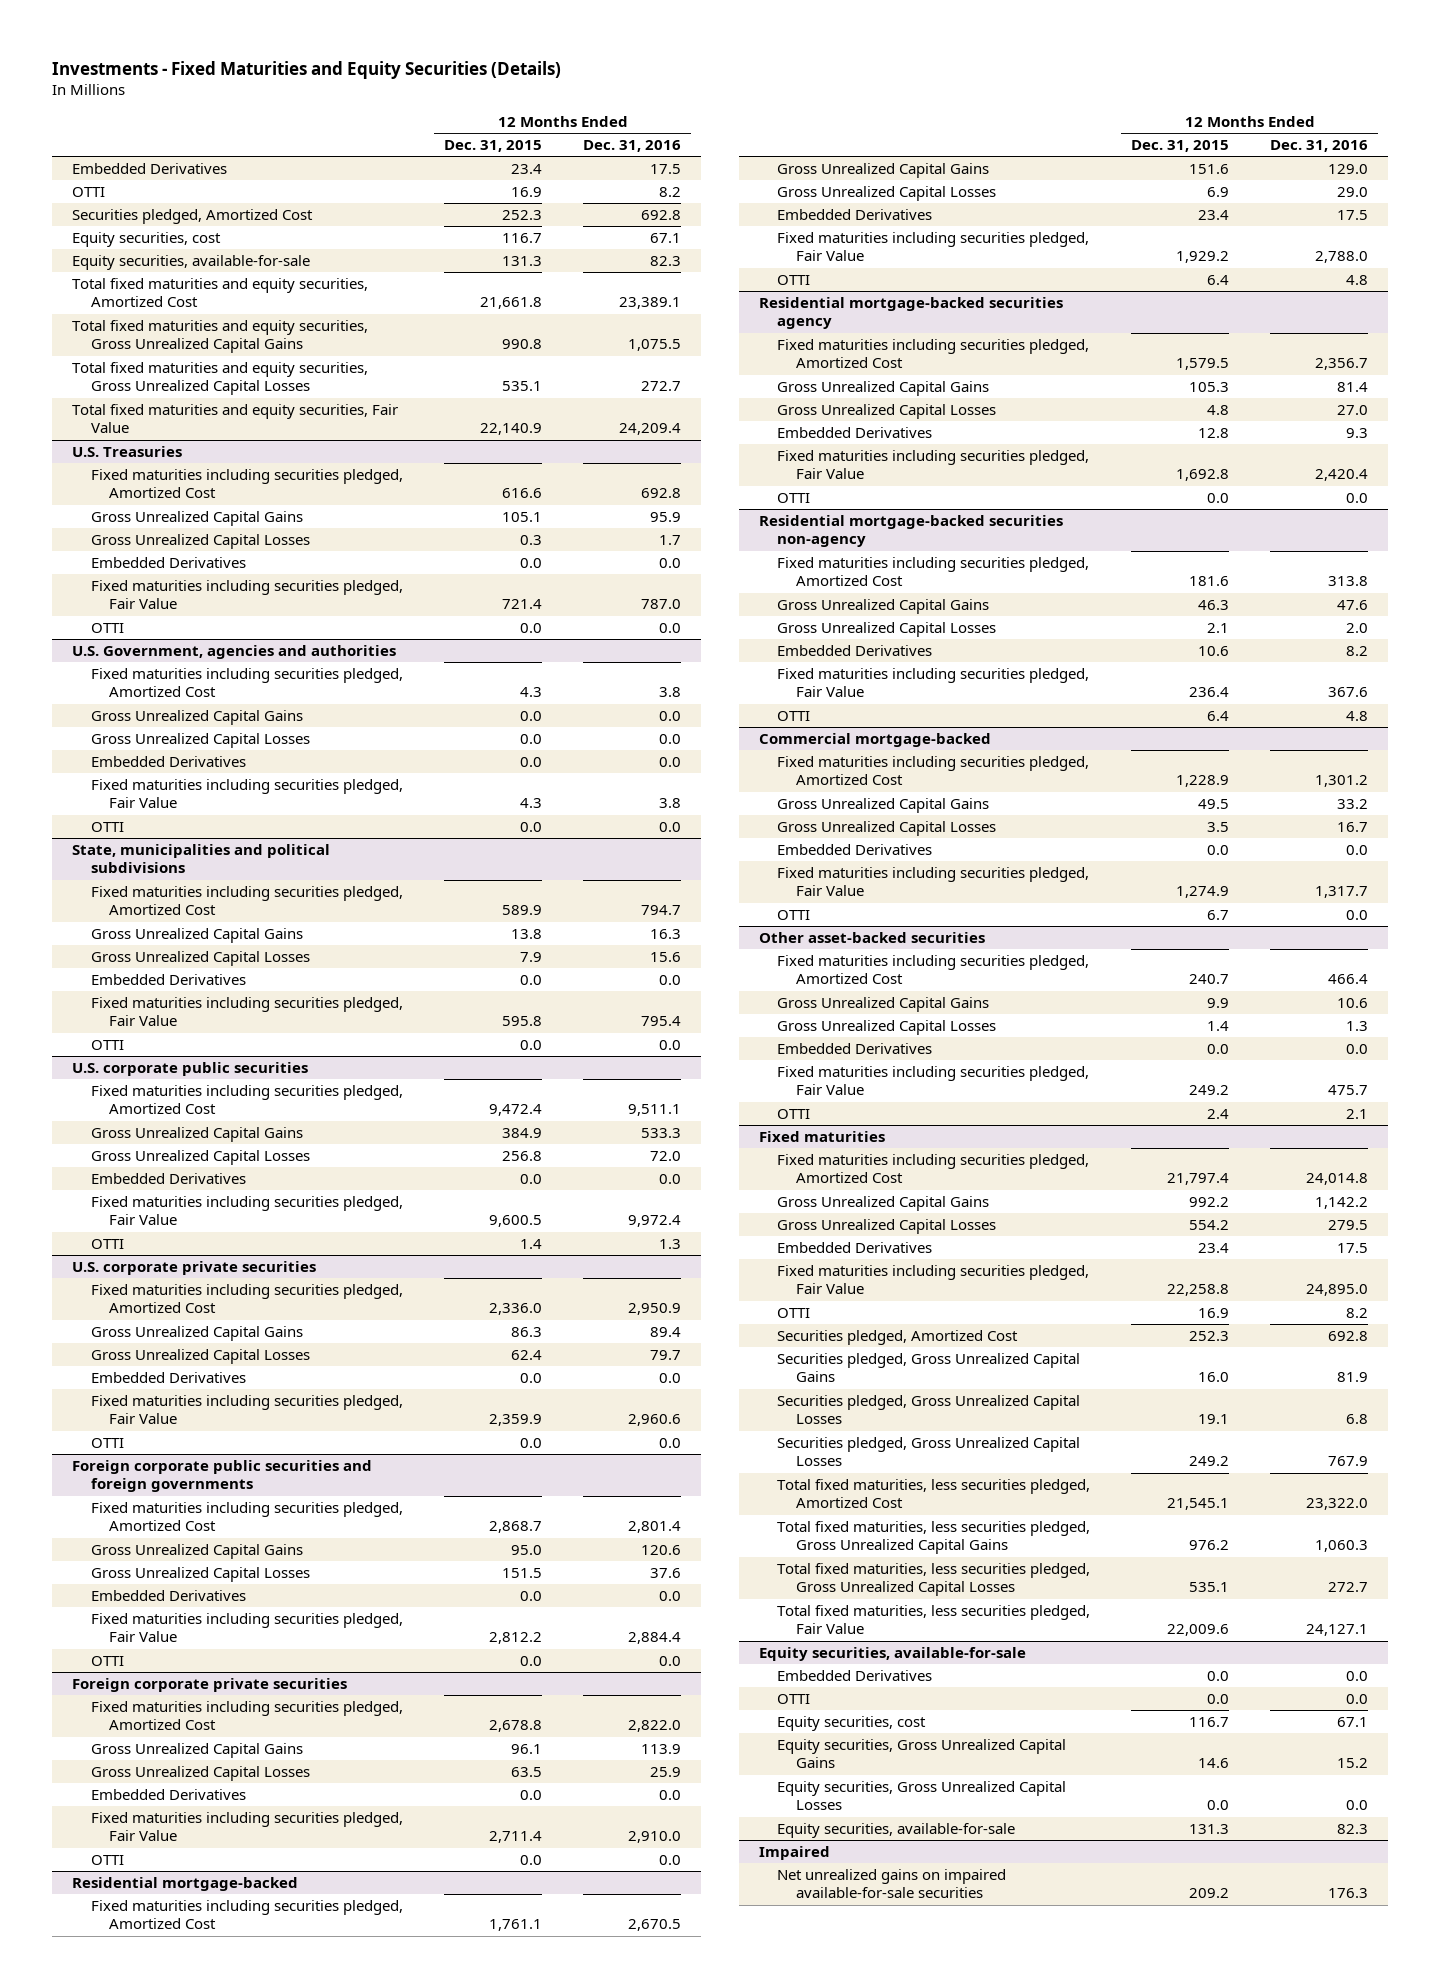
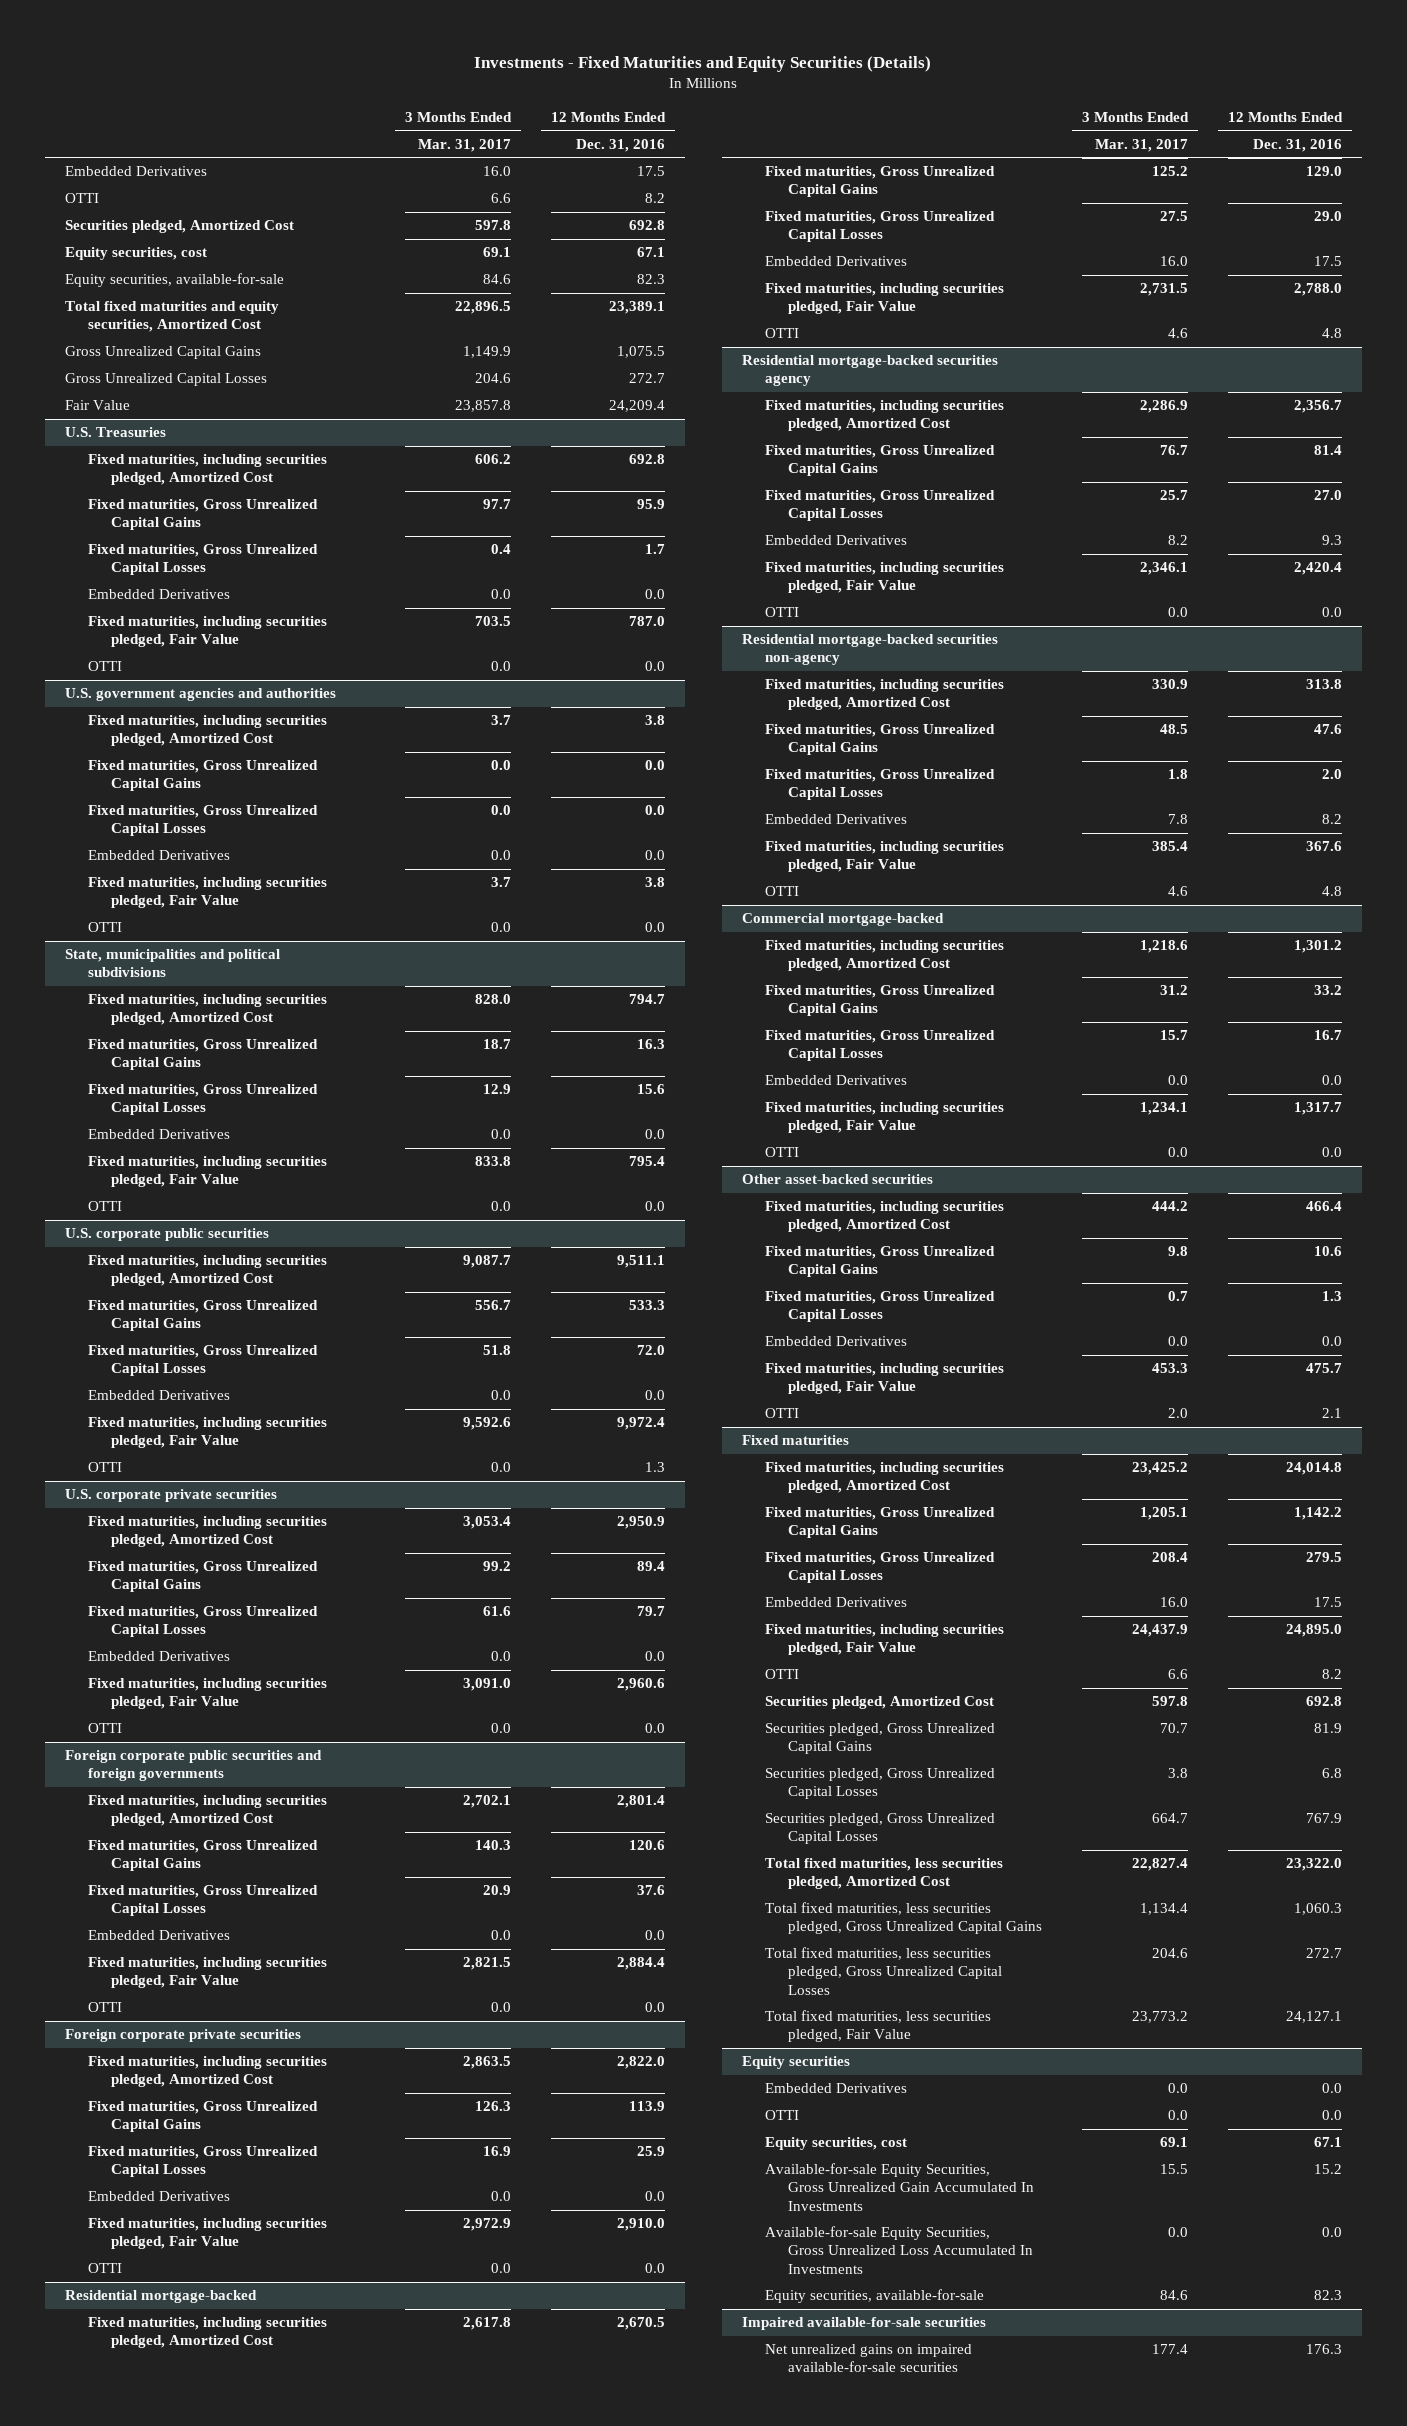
- | 12 Months Ended Dec. 31, 2015 | 12 Months Ended Dec. 31, 2016
+ | 3 Months Ended Mar. 31, 2017 | 12 Months Ended Dec. 31, 2016
- Total fixed maturities and equity securities, Gross Unrealized Capital Gains | 990.8 | 1,075.5
- Total fixed maturities and equity securities, Gross Unrealized Capital Losses | 535.1 | 272.7
- Total fixed maturities and equity securities, Fair Value | 22,140.9 | 24,209.4
+ Gross Unrealized Capital Gains | 1,149.9 | 1,075.5
+ Gross Unrealized Capital Losses | 204.6 | 272.7
+ Fair Value | 23,857.8 | 24,209.4
@ U.S. Treasuries
- Fixed maturities including securities pledged, Amortized Cost | 616.6 | 692.8
- Gross Unrealized Capital Gains | 105.1 | 95.9
- Gross Unrealized Capital Losses | 0.3 | 1.7
+ Fixed maturities, including securities pledged, Amortized Cost | 606.2 | 692.8
+ Fixed maturities, Gross Unrealized Capital Gains | 97.7 | 95.9
+ Fixed maturities, Gross Unrealized Capital Losses | 0.4 | 1.7
- Fixed maturities including securities pledged, Fair Value | 721.4 | 787.0
+ Fixed maturities, including securities pledged, Fair Value | 703.5 | 787.0
- U.S. Government, agencies and authorities
- Fixed maturities including securities pledged, Amortized Cost | 4.3 | 3.8
- Gross Unrealized Capital Gains | 0.0 | 0.0
- Gross Unrealized Capital Losses | 0.0 | 0.0
+ U.S. government agencies and authorities
+ Fixed maturities, including securities pledged, Amortized Cost | 3.7 | 3.8
+ Fixed maturities, Gross Unrealized Capital Gains | 0.0 | 0.0
+ Fixed maturities, Gross Unrealized Capital Losses | 0.0 | 0.0
- Fixed maturities including securities pledged, Fair Value | 4.3 | 3.8
+ Fixed maturities, including securities pledged, Fair Value | 3.7 | 3.8
@ State, municipalities and political subdivisions
- Fixed maturities including securities pledged, Amortized Cost | 589.9 | 794.7
- Gross Unrealized Capital Gains | 13.8 | 16.3
- Gross Unrealized Capital Losses | 7.9 | 15.6
+ Fixed maturities, including securities pledged, Amortized Cost | 828.0 | 794.7
+ Fixed maturities, Gross Unrealized Capital Gains | 18.7 | 16.3
+ Fixed maturities, Gross Unrealized Capital Losses | 12.9 | 15.6
- Fixed maturities including securities pledged, Fair Value | 595.8 | 795.4
+ Fixed maturities, including securities pledged, Fair Value | 833.8 | 795.4
@ U.S. corporate public securities
- Fixed maturities including securities pledged, Amortized Cost | 9,472.4 | 9,511.1
- Gross Unrealized Capital Gains | 384.9 | 533.3
- Gross Unrealized Capital Losses | 256.8 | 72.0
+ Fixed maturities, including securities pledged, Amortized Cost | 9,087.7 | 9,511.1
+ Fixed maturities, Gross Unrealized Capital Gains | 556.7 | 533.3
+ Fixed maturities, Gross Unrealized Capital Losses | 51.8 | 72.0
- Fixed maturities including securities pledged, Fair Value | 9,600.5 | 9,972.4
+ Fixed maturities, including securities pledged, Fair Value | 9,592.6 | 9,972.4
@ U.S. corporate private securities
- Fixed maturities including securities pledged, Amortized Cost | 2,336.0 | 2,950.9
- Gross Unrealized Capital Gains | 86.3 | 89.4
- Gross Unrealized Capital Losses | 62.4 | 79.7
+ Fixed maturities, including securities pledged, Amortized Cost | 3,053.4 | 2,950.9
+ Fixed maturities, Gross Unrealized Capital Gains | 99.2 | 89.4
+ Fixed maturities, Gross Unrealized Capital Losses | 61.6 | 79.7
- Fixed maturities including securities pledged, Fair Value | 2,359.9 | 2,960.6
+ Fixed maturities, including securities pledged, Fair Value | 3,091.0 | 2,960.6
@ Foreign corporate public securities and foreign governments
- Fixed maturities including securities pledged, Amortized Cost | 2,868.7 | 2,801.4
- Gross Unrealized Capital Gains | 95.0 | 120.6
- Gross Unrealized Capital Losses | 151.5 | 37.6
+ Fixed maturities, including securities pledged, Amortized Cost | 2,702.1 | 2,801.4
+ Fixed maturities, Gross Unrealized Capital Gains | 140.3 | 120.6
+ Fixed maturities, Gross Unrealized Capital Losses | 20.9 | 37.6
- Fixed maturities including securities pledged, Fair Value | 2,812.2 | 2,884.4
+ Fixed maturities, including securities pledged, Fair Value | 2,821.5 | 2,884.4
@ Foreign corporate private securities
- Fixed maturities including securities pledged, Amortized Cost | 2,678.8 | 2,822.0
- Gross Unrealized Capital Gains | 96.1 | 113.9
- Gross Unrealized Capital Losses | 63.5 | 25.9
+ Fixed maturities, including securities pledged, Amortized Cost | 2,863.5 | 2,822.0
+ Fixed maturities, Gross Unrealized Capital Gains | 126.3 | 113.9
+ Fixed maturities, Gross Unrealized Capital Losses | 16.9 | 25.9
- Fixed maturities including securities pledged, Fair Value | 2,711.4 | 2,910.0
+ Fixed maturities, including securities pledged, Fair Value | 2,972.9 | 2,910.0
@ Residential mortgage-backed
- Fixed maturities including securities pledged, Amortized Cost | 1,761.1 | 2,670.5
- Gross Unrealized Capital Gains | 151.6 | 129.0
- Gross Unrealized Capital Losses | 6.9 | 29.0
+ Fixed maturities, including securities pledged, Amortized Cost | 2,617.8 | 2,670.5
+ Fixed maturities, Gross Unrealized Capital Gains | 125.2 | 129.0
+ Fixed maturities, Gross Unrealized Capital Losses | 27.5 | 29.0
- Fixed maturities including securities pledged, Fair Value | 1,929.2 | 2,788.0
+ Fixed maturities, including securities pledged, Fair Value | 2,731.5 | 2,788.0
@ Residential mortgage-backed securities agency
- Fixed maturities including securities pledged, Amortized Cost | 1,579.5 | 2,356.7
- Gross Unrealized Capital Gains | 105.3 | 81.4
- Gross Unrealized Capital Losses | 4.8 | 27.0
+ Fixed maturities, including securities pledged, Amortized Cost | 2,286.9 | 2,356.7
+ Fixed maturities, Gross Unrealized Capital Gains | 76.7 | 81.4
+ Fixed maturities, Gross Unrealized Capital Losses | 25.7 | 27.0
- Fixed maturities including securities pledged, Fair Value | 1,692.8 | 2,420.4
+ Fixed maturities, including securities pledged, Fair Value | 2,346.1 | 2,420.4
@ Residential mortgage-backed securities non-agency
- Fixed maturities including securities pledged, Amortized Cost | 181.6 | 313.8
- Gross Unrealized Capital Gains | 46.3 | 47.6
- Gross Unrealized Capital Losses | 2.1 | 2.0
+ Fixed maturities, including securities pledged, Amortized Cost | 330.9 | 313.8
+ Fixed maturities, Gross Unrealized Capital Gains | 48.5 | 47.6
+ Fixed maturities, Gross Unrealized Capital Losses | 1.8 | 2.0
- Fixed maturities including securities pledged, Fair Value | 236.4 | 367.6
+ Fixed maturities, including securities pledged, Fair Value | 385.4 | 367.6
@ Commercial mortgage-backed
- Fixed maturities including securities pledged, Amortized Cost | 1,228.9 | 1,301.2
- Gross Unrealized Capital Gains | 49.5 | 33.2
- Gross Unrealized Capital Losses | 3.5 | 16.7
+ Fixed maturities, including securities pledged, Amortized Cost | 1,218.6 | 1,301.2
+ Fixed maturities, Gross Unrealized Capital Gains | 31.2 | 33.2
+ Fixed maturities, Gross Unrealized Capital Losses | 15.7 | 16.7
- Fixed maturities including securities pledged, Fair Value | 1,274.9 | 1,317.7
+ Fixed maturities, including securities pledged, Fair Value | 1,234.1 | 1,317.7
@ Other asset-backed securities
- Fixed maturities including securities pledged, Amortized Cost | 240.7 | 466.4
- Gross Unrealized Capital Gains | 9.9 | 10.6
- Gross Unrealized Capital Losses | 1.4 | 1.3
+ Fixed maturities, including securities pledged, Amortized Cost | 444.2 | 466.4
+ Fixed maturities, Gross Unrealized Capital Gains | 9.8 | 10.6
+ Fixed maturities, Gross Unrealized Capital Losses | 0.7 | 1.3
- Fixed maturities including securities pledged, Fair Value | 249.2 | 475.7
+ Fixed maturities, including securities pledged, Fair Value | 453.3 | 475.7
@ Fixed maturities
- Fixed maturities including securities pledged, Amortized Cost | 21,797.4 | 24,014.8
- Gross Unrealized Capital Gains | 992.2 | 1,142.2
- Gross Unrealized Capital Losses | 554.2 | 279.5
+ Fixed maturities, including securities pledged, Amortized Cost | 23,425.2 | 24,014.8
+ Fixed maturities, Gross Unrealized Capital Gains | 1,205.1 | 1,142.2
+ Fixed maturities, Gross Unrealized Capital Losses | 208.4 | 279.5
- Fixed maturities including securities pledged, Fair Value | 22,258.8 | 24,895.0
+ Fixed maturities, including securities pledged, Fair Value | 24,437.9 | 24,895.0
- Equity securities, available-for-sale
+ Equity securities
- Equity securities, Gross Unrealized Capital Gains | 14.6 | 15.2
- Equity securities, Gross Unrealized Capital Losses | 0.0 | 0.0
+ Available-for-sale Equity Securities, Gross Unrealized Gain Accumulated In Investments | 15.5 | 15.2
+ Available-for-sale Equity Securities, Gross Unrealized Loss Accumulated In Investments | 0.0 | 0.0
- Impaired
+ Impaired available-for-sale securities

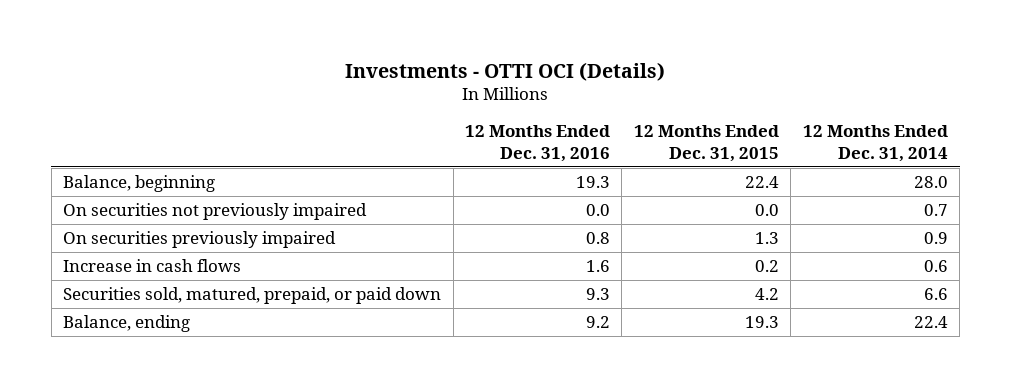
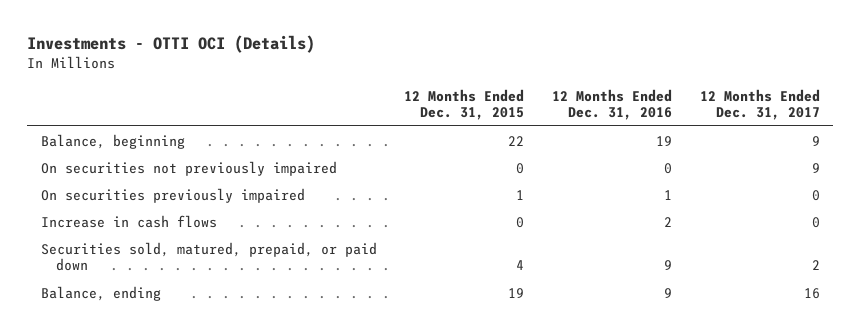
- | 12 Months Ended Dec. 31, 2016 | 12 Months Ended Dec. 31, 2015 | 12 Months Ended Dec. 31, 2014
+ | 12 Months Ended Dec. 31, 2015 | 12 Months Ended Dec. 31, 2016 | 12 Months Ended Dec. 31, 2017
- Balance, beginning | 19.3 | 22.4 | 28.0
- On securities not previously impaired | 0.0 | 0.0 | 0.7
- On securities previously impaired | 0.8 | 1.3 | 0.9
- Increase in cash flows | 1.6 | 0.2 | 0.6
- Securities sold, matured, prepaid, or paid down | 9.3 | 4.2 | 6.6
- Balance, ending | 9.2 | 19.3 | 22.4
+ Balance, beginning | 22 | 19 | 9
+ On securities not previously impaired | 0 | 0 | 9
+ On securities previously impaired | 1 | 1 | 0
+ Increase in cash flows | 0 | 2 | 0
+ Securities sold, matured, prepaid, or paid down | 4 | 9 | 2
+ Balance, ending | 19 | 9 | 16

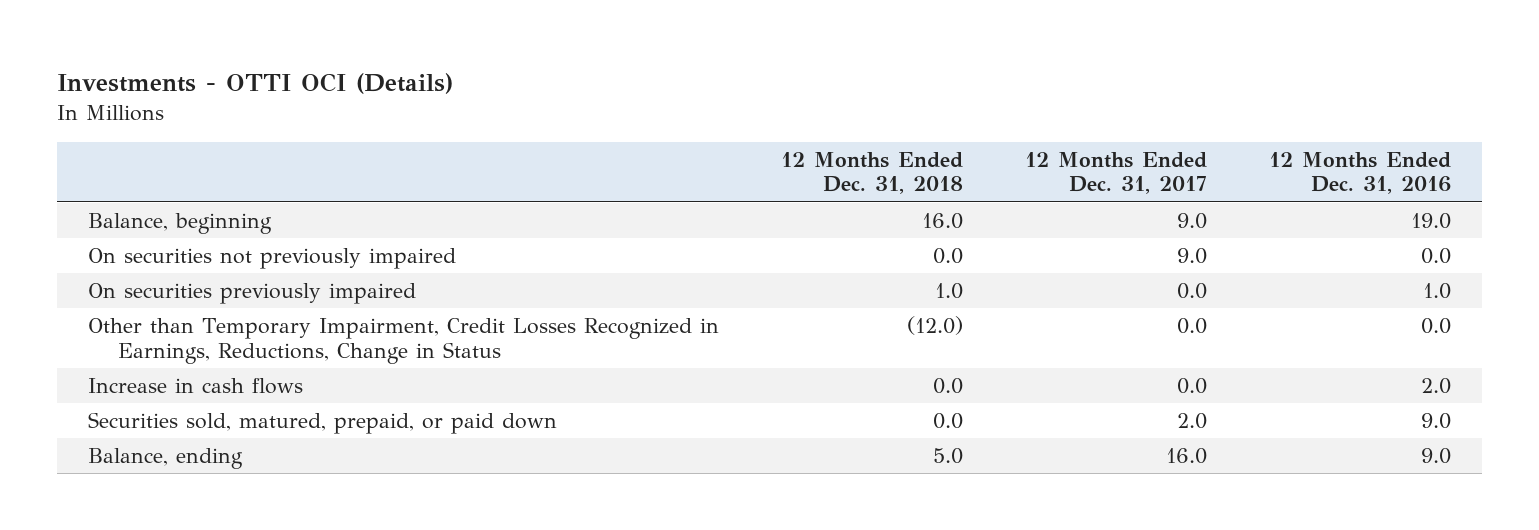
- | 12 Months Ended Dec. 31, 2015 | 12 Months Ended Dec. 31, 2016 | 12 Months Ended Dec. 31, 2017
+ | 12 Months Ended Dec. 31, 2018 | 12 Months Ended Dec. 31, 2017 | 12 Months Ended Dec. 31, 2016
- Balance, beginning | 22 | 19 | 9
- On securities not previously impaired | 0 | 0 | 9
- On securities previously impaired | 1 | 1 | 0
- Increase in cash flows | 0 | 2 | 0
- Securities sold, matured, prepaid, or paid down | 4 | 9 | 2
- Balance, ending | 19 | 9 | 16
+ Balance, beginning | 16.0 | 9.0 | 19.0
+ On securities not previously impaired | 0.0 | 9.0 | 0.0
+ On securities previously impaired | 1.0 | 0.0 | 1.0
+ Other than Temporary Impairment, Credit Losses Recognized in Earnings, Reductions, Change in Status | (12.0) | 0.0 | 0.0
+ Increase in cash flows | 0.0 | 0.0 | 2.0
+ Securities sold, matured, prepaid, or paid down | 0.0 | 2.0 | 9.0
+ Balance, ending | 5.0 | 16.0 | 9.0

